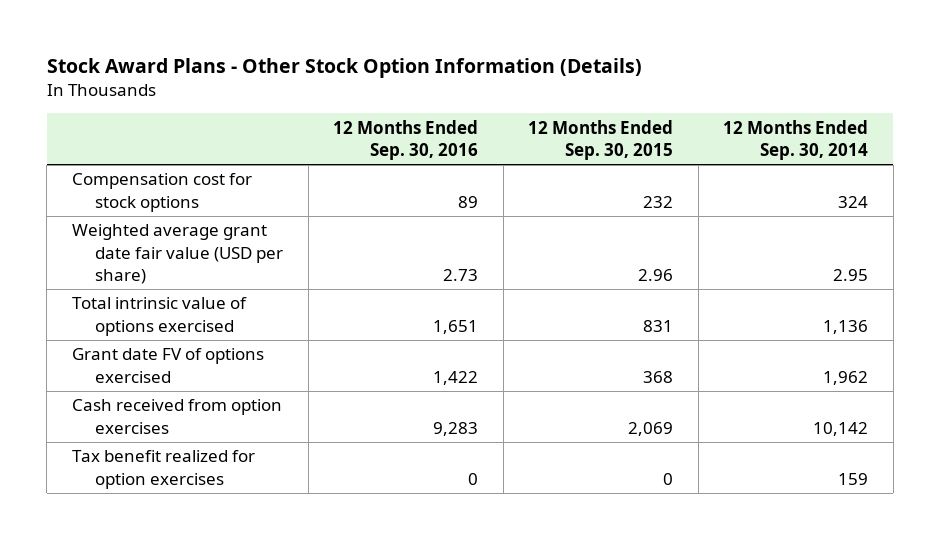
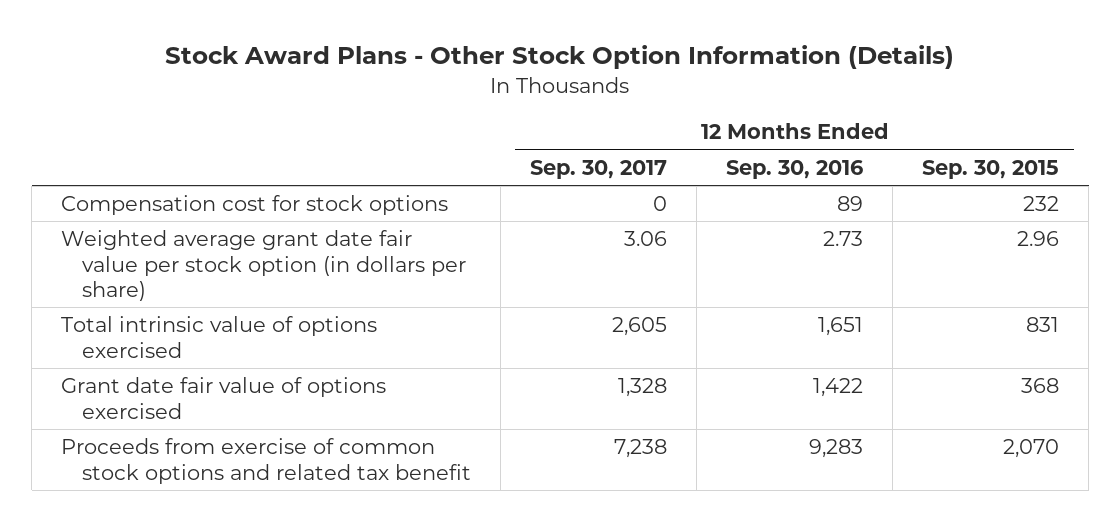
- | 12 Months Ended Sep. 30, 2016 | 12 Months Ended Sep. 30, 2015 | 12 Months Ended Sep. 30, 2014
+ | 12 Months Ended Sep. 30, 2017 | 12 Months Ended Sep. 30, 2016 | 12 Months Ended Sep. 30, 2015
- Weighted average grant date fair value (USD per share) | 2.73 | 2.96 | 2.95
+ Weighted average grant date fair value per stock option (in dollars per share) | 3.06 | 2.73 | 2.96
- Grant date FV of options exercised | 1,422 | 368 | 1,962
- Cash received from option exercises | 9,283 | 2,069 | 10,142
- Tax benefit realized for option exercises | 0 | 0 | 159
+ Grant date fair value of options exercised | 1,328 | 1,422 | 368
+ Proceeds from exercise of common stock options and related tax benefit | 7,238 | 9,283 | 2,070

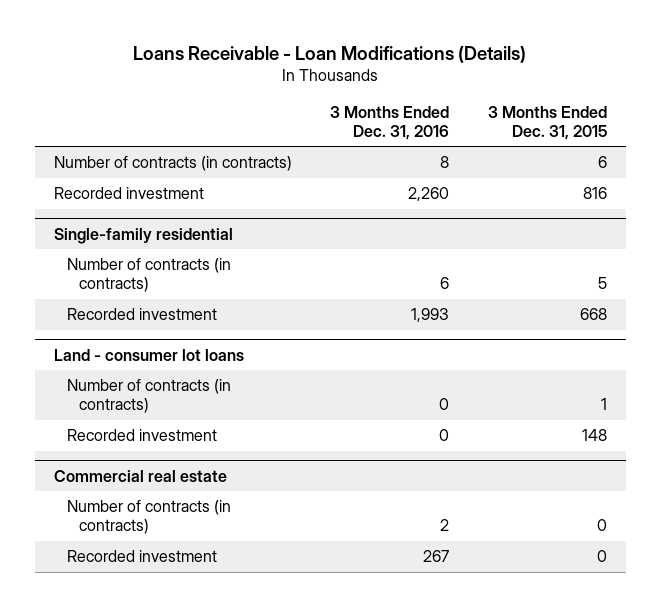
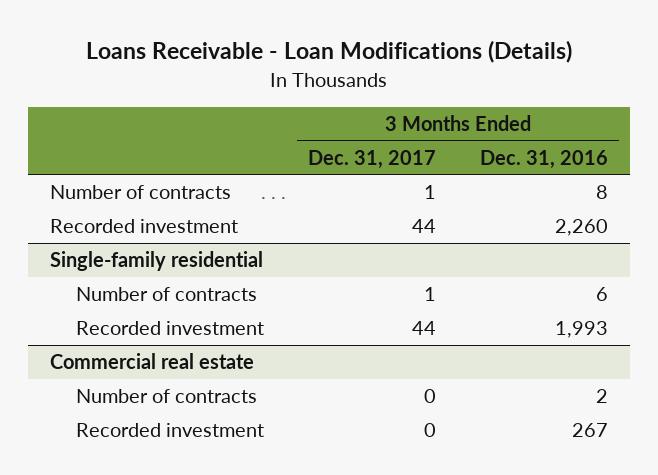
- | 3 Months Ended Dec. 31, 2016 | 3 Months Ended Dec. 31, 2015
+ | 3 Months Ended Dec. 31, 2017 | 3 Months Ended Dec. 31, 2016
- Number of contracts (in contracts) | 8 | 6
+ Number of contracts | 1 | 8
@ Single-family residential
- Number of contracts (in contracts) | 6 | 5
+ Number of contracts | 1 | 6
- Land - consumer lot loans
- Number of contracts (in contracts) | 0 | 1
- Recorded investment | 0 | 148
@ Commercial real estate
- Number of contracts (in contracts) | 2 | 0
+ Number of contracts | 0 | 2

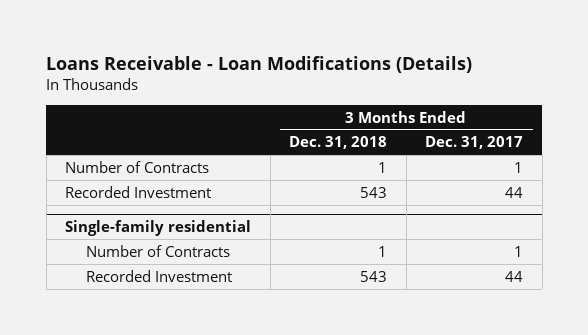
- | 3 Months Ended Dec. 31, 2017 | 3 Months Ended Dec. 31, 2016
+ | 3 Months Ended Dec. 31, 2018 | 3 Months Ended Dec. 31, 2017
- Number of contracts | 1 | 8
- Recorded investment | 44 | 2,260
+ Number of Contracts | 1 | 1
+ Recorded Investment | 543 | 44
@ Single-family residential
- Number of contracts | 1 | 6
- Recorded investment | 44 | 1,993
- Commercial real estate
- Number of contracts | 0 | 2
- Recorded investment | 0 | 267
@ Single-family residential
+ Number of Contracts | 1 | 1
+ Recorded Investment | 543 | 44

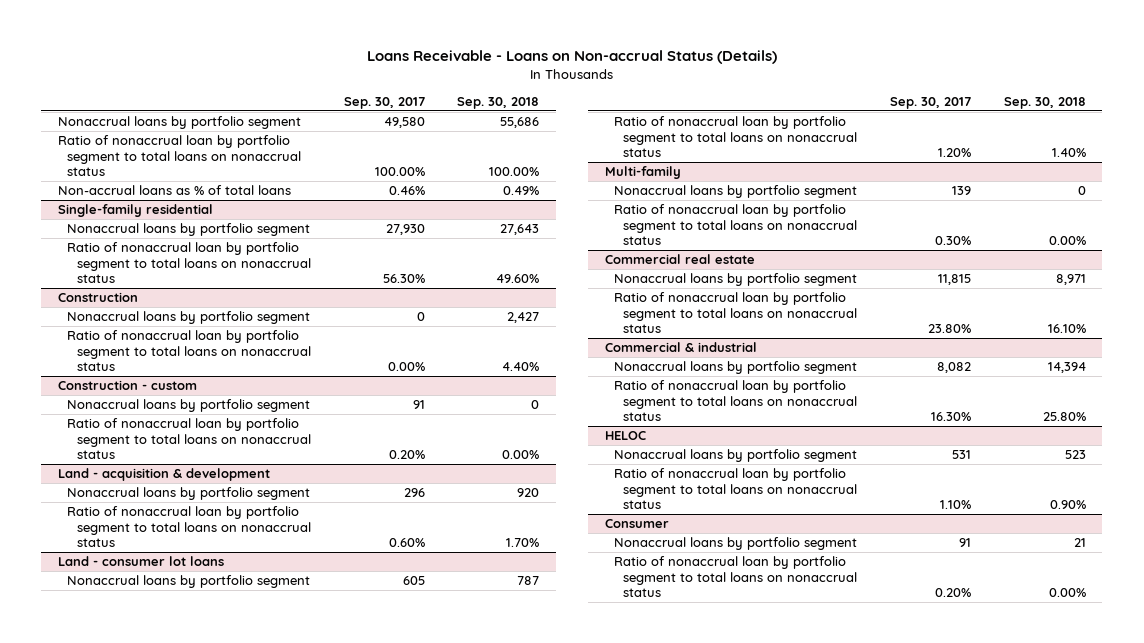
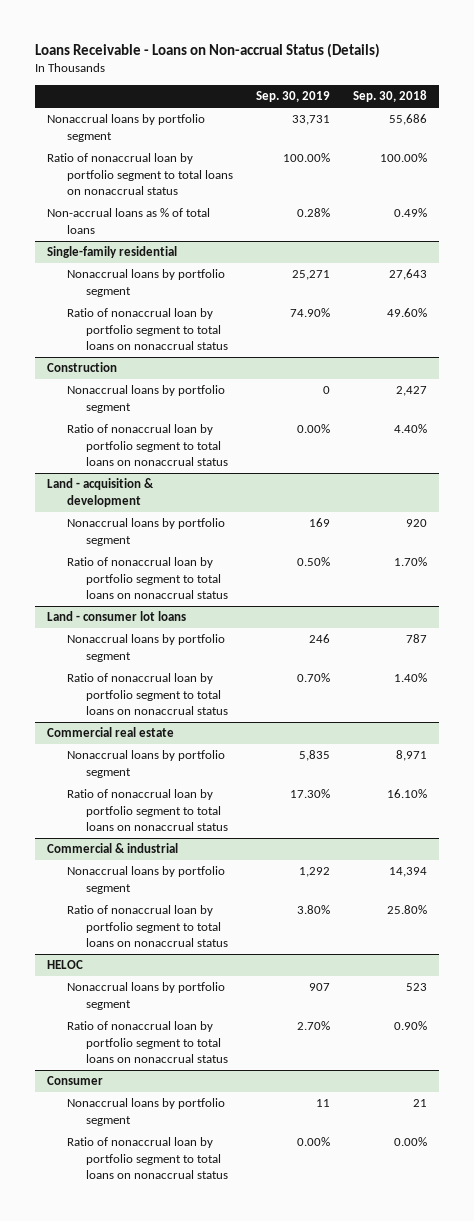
- | Sep. 30, 2017 | Sep. 30, 2018
+ | Sep. 30, 2019 | Sep. 30, 2018
- Construction - custom
- Nonaccrual loans by portfolio segment | 91 | 0
- Ratio of nonaccrual loan by portfolio segment to total loans on nonaccrual status | 0.20% | 0.00%
- Multi-family
- Nonaccrual loans by portfolio segment | 139 | 0
- Ratio of nonaccrual loan by portfolio segment to total loans on nonaccrual status | 0.30% | 0.00%

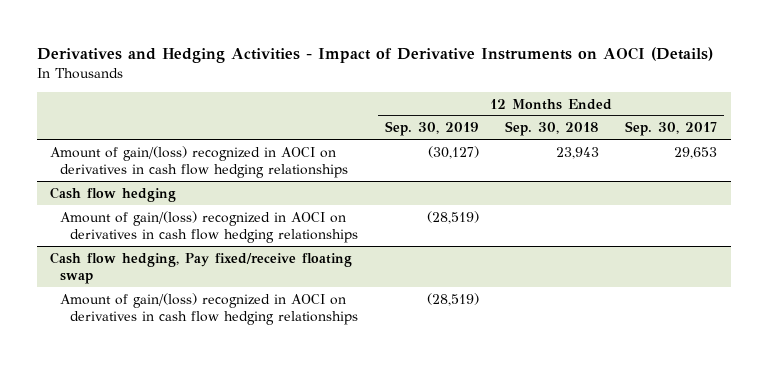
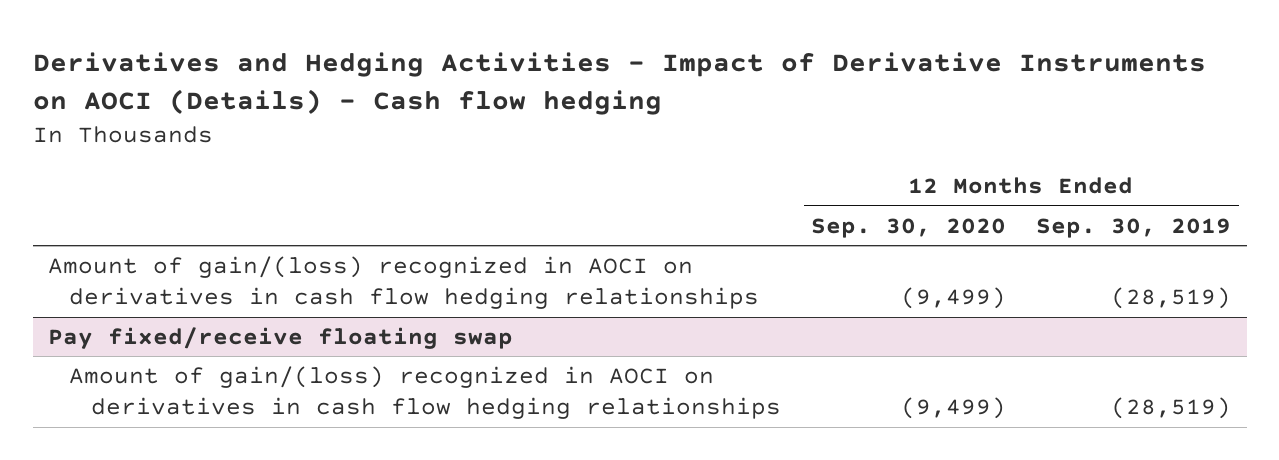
- Derivatives and Hedging Activities - Impact of Derivative Instruments on AOCI (Details)
+ Derivatives and Hedging Activities - Impact of Derivative Instruments on AOCI (Details) - Cash flow hedging
- | 12 Months Ended Sep. 30, 2019 | 12 Months Ended Sep. 30, 2018 | 12 Months Ended Sep. 30, 2017
+ | 12 Months Ended Sep. 30, 2020 | 12 Months Ended Sep. 30, 2019
- Amount of gain/(loss) recognized in AOCI on derivatives in cash flow hedging relationships | (30,127) | 23,943 | 29,653
- Cash flow hedging
- Cash flow hedging, Pay fixed/receive floating swap
+ Pay fixed/receive floating swap

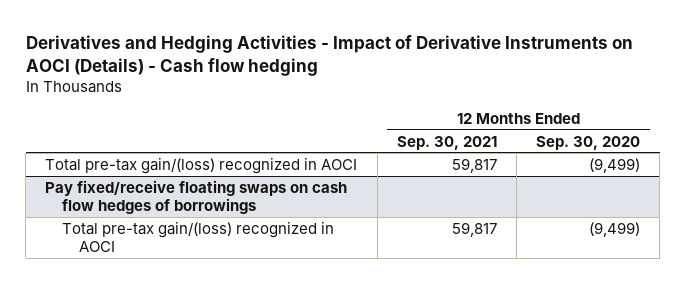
- | 12 Months Ended Sep. 30, 2020 | 12 Months Ended Sep. 30, 2019
+ | 12 Months Ended Sep. 30, 2021 | 12 Months Ended Sep. 30, 2020
- Amount of gain/(loss) recognized in AOCI on derivatives in cash flow hedging relationships | (9,499) | (28,519)
- Pay fixed/receive floating swap
- Amount of gain/(loss) recognized in AOCI on derivatives in cash flow hedging relationships | (9,499) | (28,519)
+ Total pre-tax gain/(loss) recognized in AOCI | 59,817 | (9,499)
+ Pay fixed/receive floating swaps on cash flow hedges of borrowings
+ Total pre-tax gain/(loss) recognized in AOCI | 59,817 | (9,499)

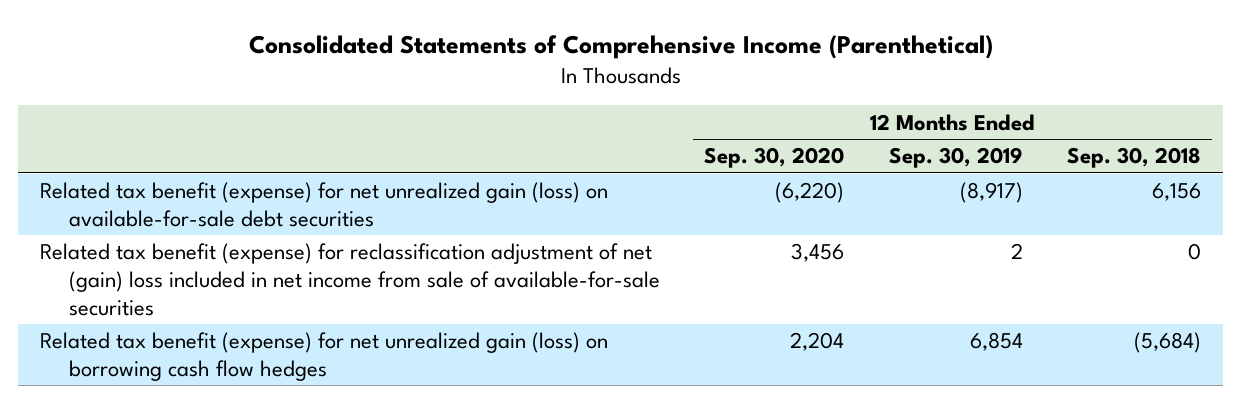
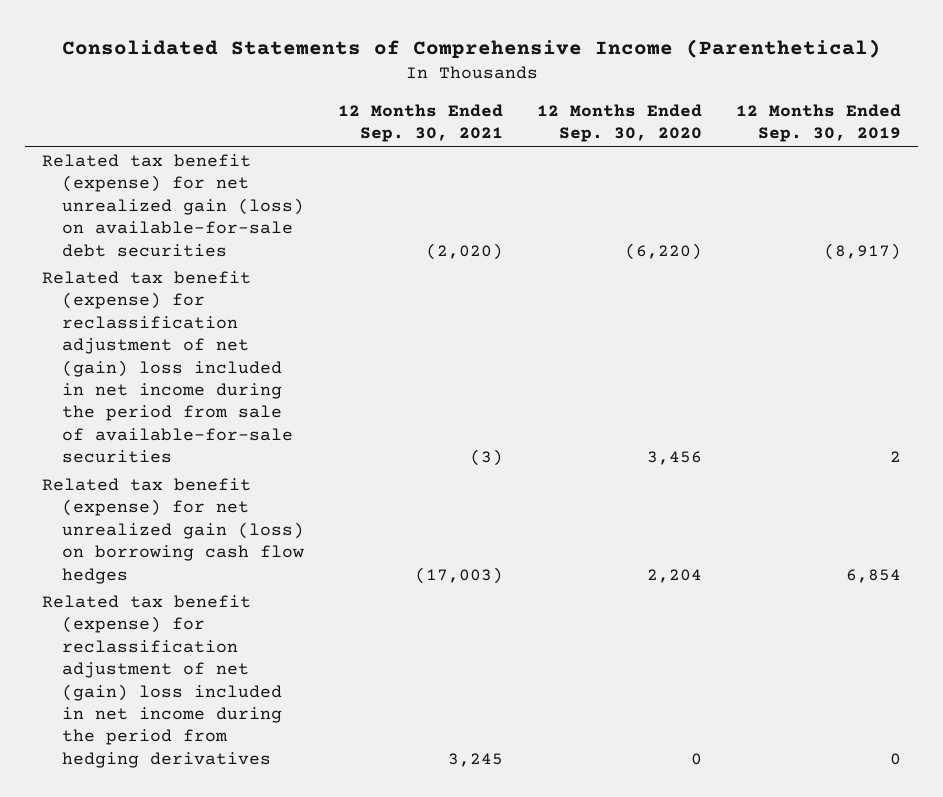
- | 12 Months Ended Sep. 30, 2020 | 12 Months Ended Sep. 30, 2019 | 12 Months Ended Sep. 30, 2018
+ | 12 Months Ended Sep. 30, 2021 | 12 Months Ended Sep. 30, 2020 | 12 Months Ended Sep. 30, 2019
- Related tax benefit (expense) for reclassification adjustment of net (gain) loss included in net income from sale of available-for-sale securities | 3,456 | 2 | 0
+ Related tax benefit (expense) for reclassification adjustment of net (gain) loss included in net income during the period from sale of available-for-sale securities | (3) | 3,456 | 2
+ Related tax benefit (expense) for reclassification adjustment of net (gain) loss included in net income during the period from hedging derivatives | 3,245 | 0 | 0

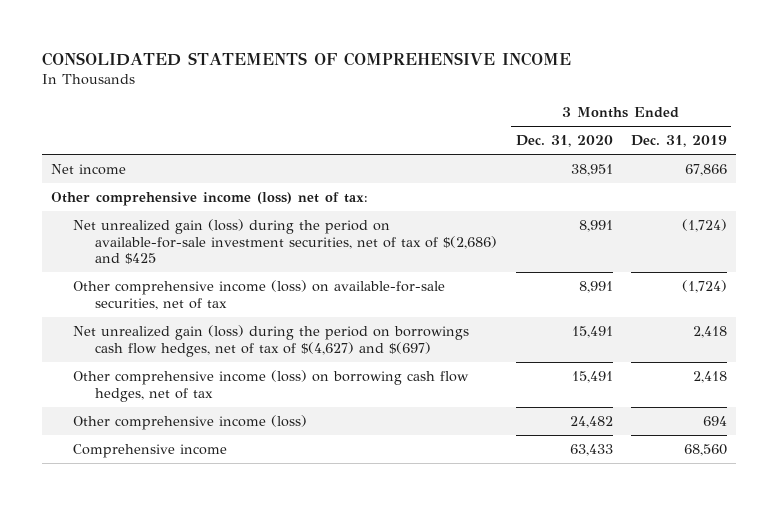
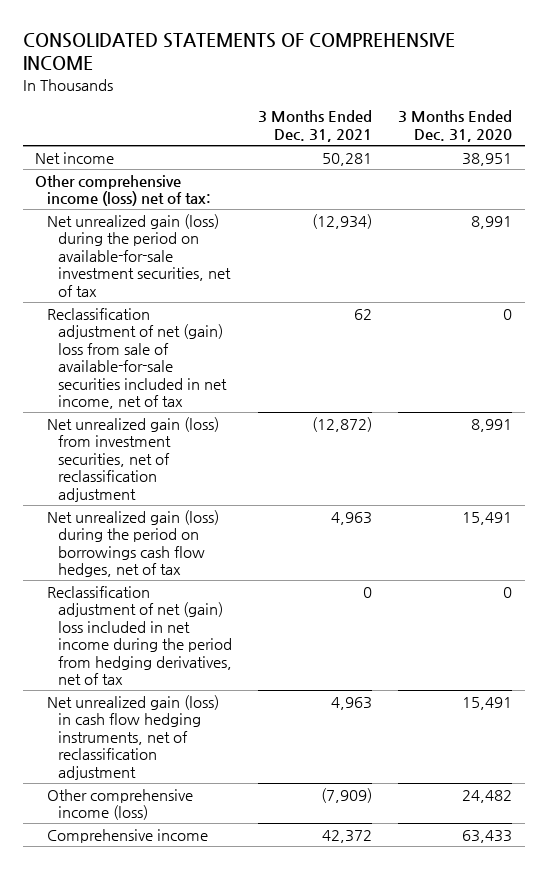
- | 3 Months Ended Dec. 31, 2020 | 3 Months Ended Dec. 31, 2019
+ | 3 Months Ended Dec. 31, 2021 | 3 Months Ended Dec. 31, 2020
- Net unrealized gain (loss) during the period on available-for-sale investment securities, net of tax of $(2,686) and $425 | 8,991 | (1,724)
- Other comprehensive income (loss) on available-for-sale securities, net of tax | 8,991 | (1,724)
- Net unrealized gain (loss) during the period on borrowings cash flow hedges, net of tax of $(4,627) and $(697) | 15,491 | 2,418
- Other comprehensive income (loss) on borrowing cash flow hedges, net of tax | 15,491 | 2,418
+ Net unrealized gain (loss) during the period on available-for-sale investment securities, net of tax | (12,934) | 8,991
+ Reclassification adjustment of net (gain) loss from sale of available-for-sale securities included in net income, net of tax | 62 | 0
+ Net unrealized gain (loss) from investment securities, net of reclassification adjustment | (12,872) | 8,991
+ Net unrealized gain (loss) during the period on borrowings cash flow hedges, net of tax | 4,963 | 15,491
+ Reclassification adjustment of net (gain) loss included in net income during the period from hedging derivatives, net of tax | 0 | 0
+ Net unrealized gain (loss) in cash flow hedging instruments, net of reclassification adjustment | 4,963 | 15,491

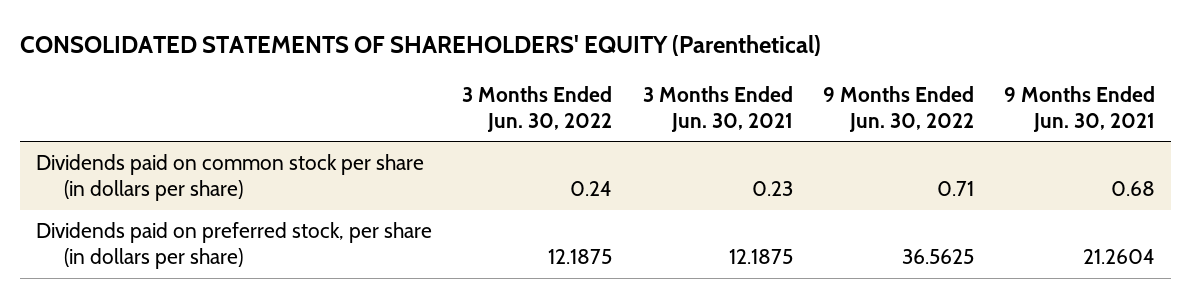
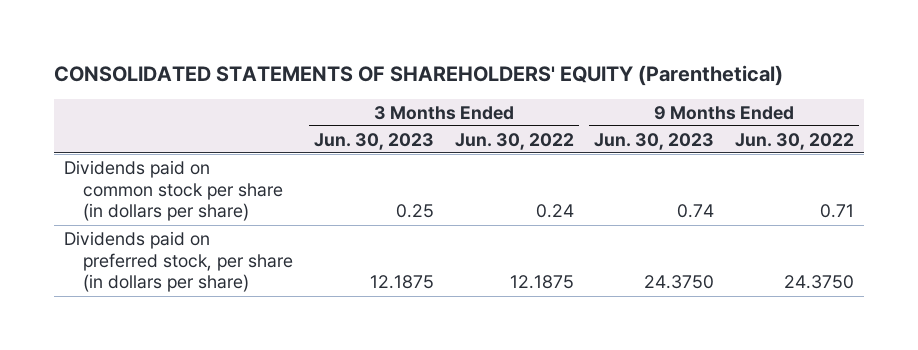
- | 3 Months Ended Jun. 30, 2022 | 3 Months Ended Jun. 30, 2021 | 9 Months Ended Jun. 30, 2022 | 9 Months Ended Jun. 30, 2021
+ | 3 Months Ended Jun. 30, 2023 | 3 Months Ended Jun. 30, 2022 | 9 Months Ended Jun. 30, 2023 | 9 Months Ended Jun. 30, 2022
- Dividends paid on preferred stock, per share (in dollars per share) | 12.1875 | 12.1875 | 36.5625 | 21.2604
+ Dividends paid on preferred stock, per share (in dollars per share) | 12.1875 | 12.1875 | 24.3750 | 24.3750

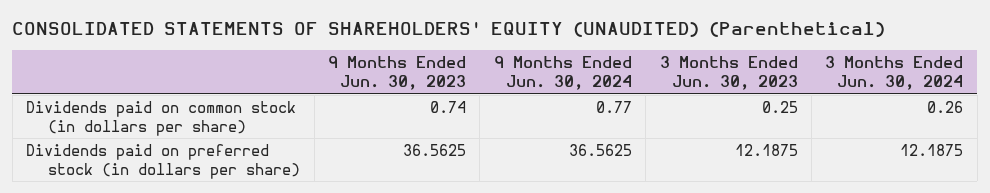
- CONSOLIDATED STATEMENTS OF SHAREHOLDERS' EQUITY (Parenthetical)
+ CONSOLIDATED STATEMENTS OF SHAREHOLDERS' EQUITY (UNAUDITED) (Parenthetical)
- | 3 Months Ended Jun. 30, 2023 | 3 Months Ended Jun. 30, 2022 | 9 Months Ended Jun. 30, 2023 | 9 Months Ended Jun. 30, 2022
+ | 9 Months Ended Jun. 30, 2023 | 9 Months Ended Jun. 30, 2024 | 3 Months Ended Jun. 30, 2023 | 3 Months Ended Jun. 30, 2024
- Dividends paid on common stock per share (in dollars per share) | 0.25 | 0.24 | 0.74 | 0.71
- Dividends paid on preferred stock, per share (in dollars per share) | 12.1875 | 12.1875 | 24.3750 | 24.3750
+ Dividends paid on common stock (in dollars per share) | 0.74 | 0.77 | 0.25 | 0.26
+ Dividends paid on preferred stock (in dollars per share) | 36.5625 | 36.5625 | 12.1875 | 12.1875

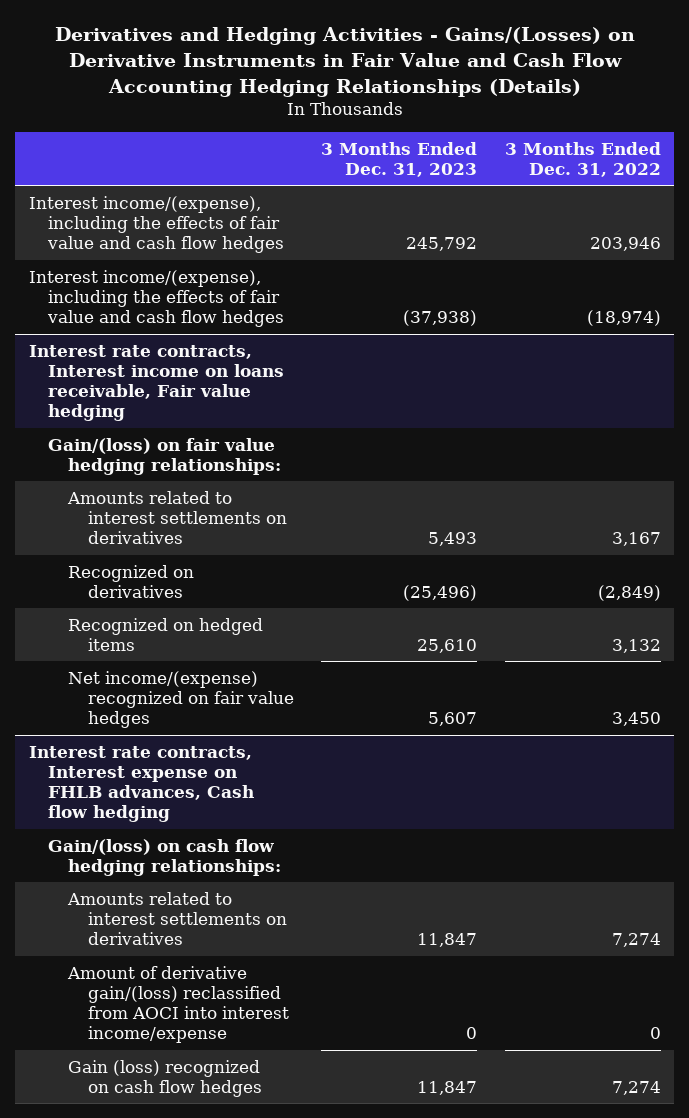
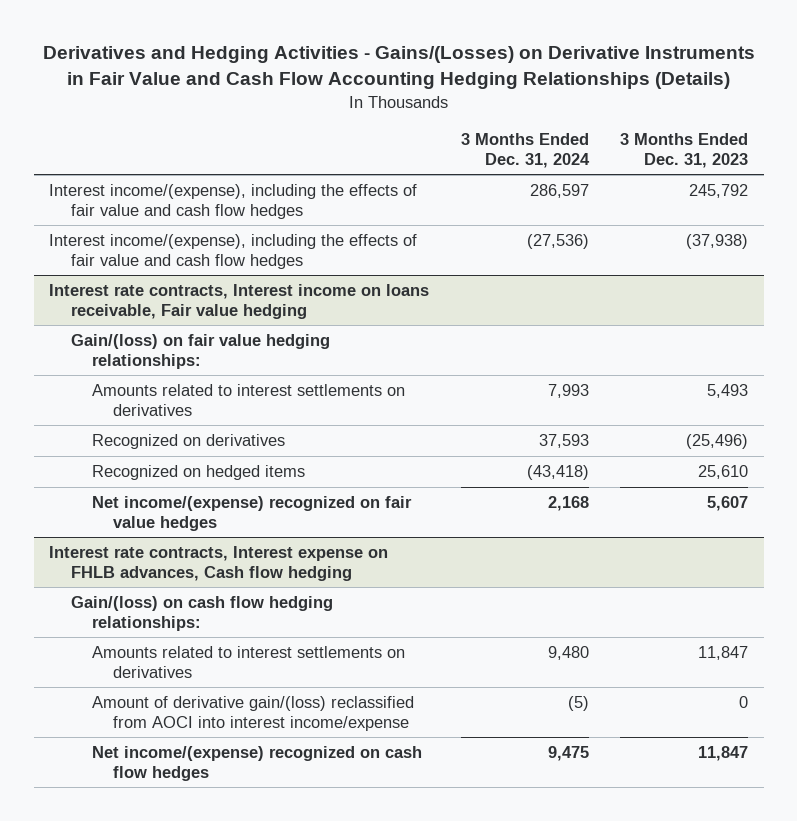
- | 3 Months Ended Dec. 31, 2023 | 3 Months Ended Dec. 31, 2022
+ | 3 Months Ended Dec. 31, 2024 | 3 Months Ended Dec. 31, 2023
@ Interest rate contracts, Interest expense on FHLB advances, Cash flow hedging
- Gain (loss) recognized on cash flow hedges | 11,847 | 7,274
+ Net income/(expense) recognized on cash flow hedges | 9,475 | 11,847

